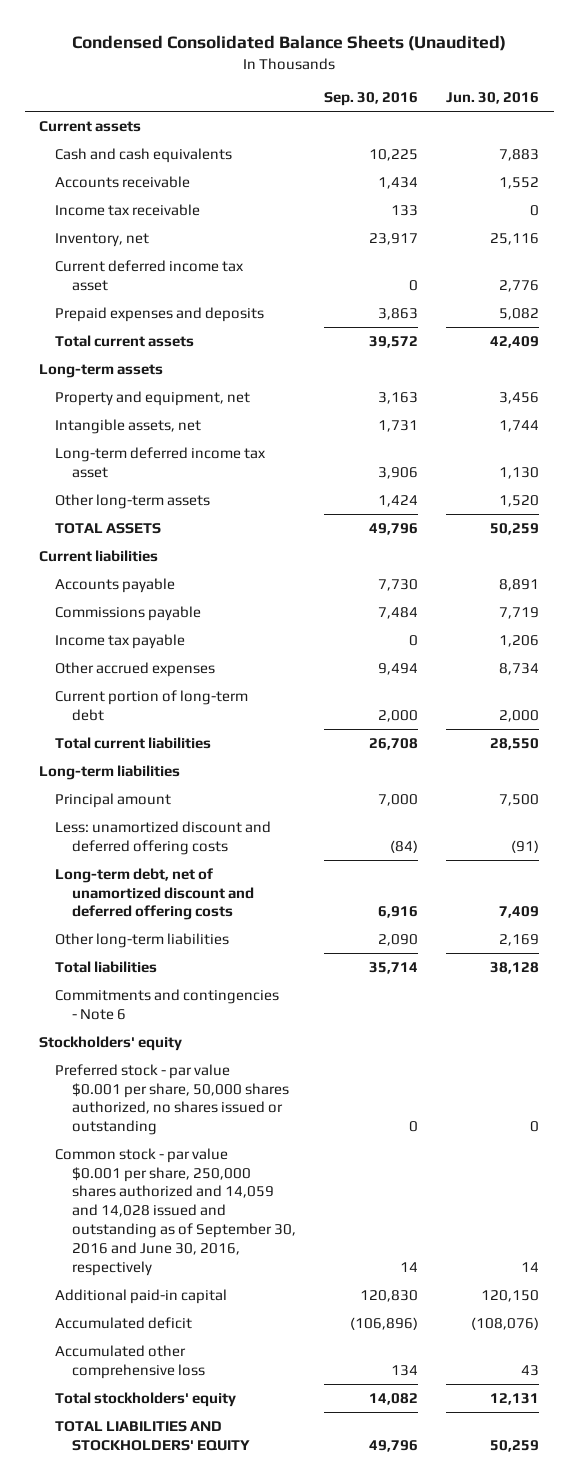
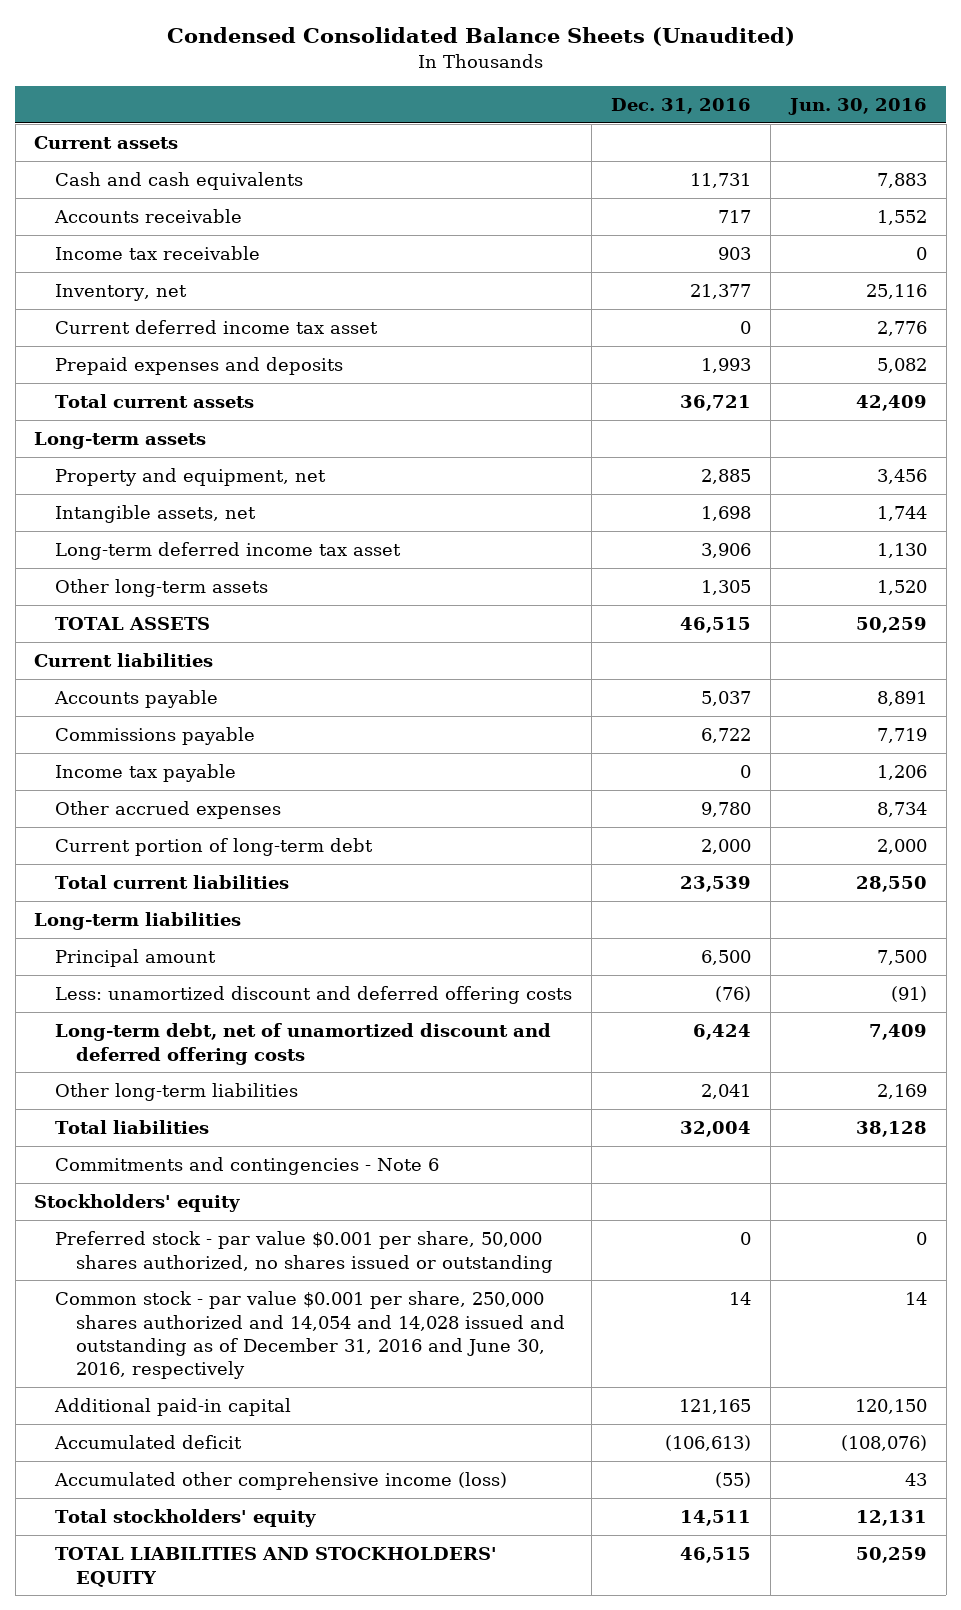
- | Sep. 30, 2016 | Jun. 30, 2016
+ | Dec. 31, 2016 | Jun. 30, 2016
- Common stock - par value $0.001 per share, 250,000 shares authorized and 14,059 and 14,028 issued and outstanding as of September 30, 2016 and June 30, 2016, respectively | 14 | 14
+ Common stock - par value $0.001 per share, 250,000 shares authorized and 14,054 and 14,028 issued and outstanding as of December 31, 2016 and June 30, 2016, respectively | 14 | 14
- Accumulated other comprehensive loss | 134 | 43
+ Accumulated other comprehensive income (loss) | (55) | 43

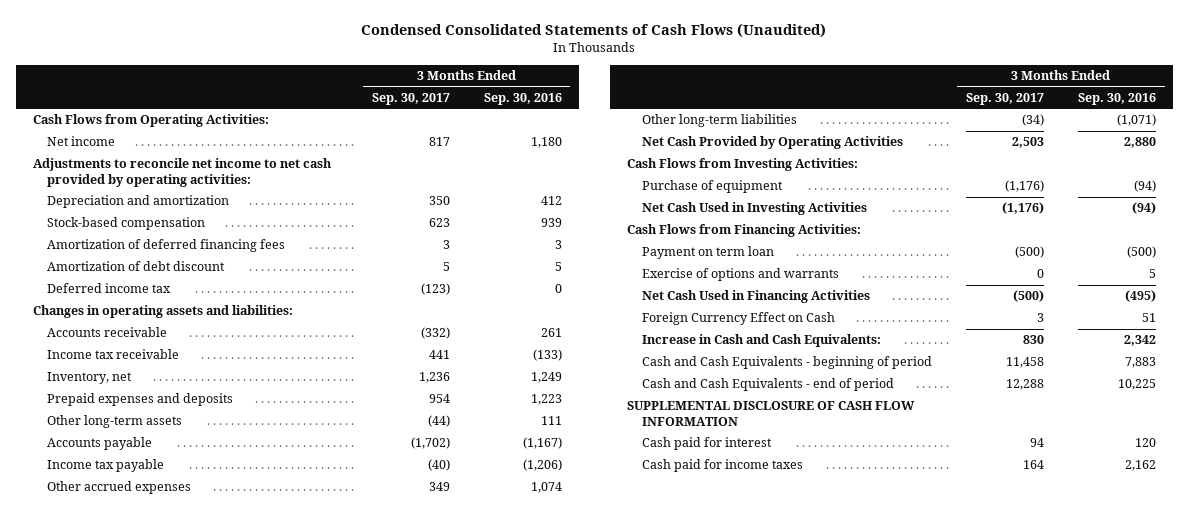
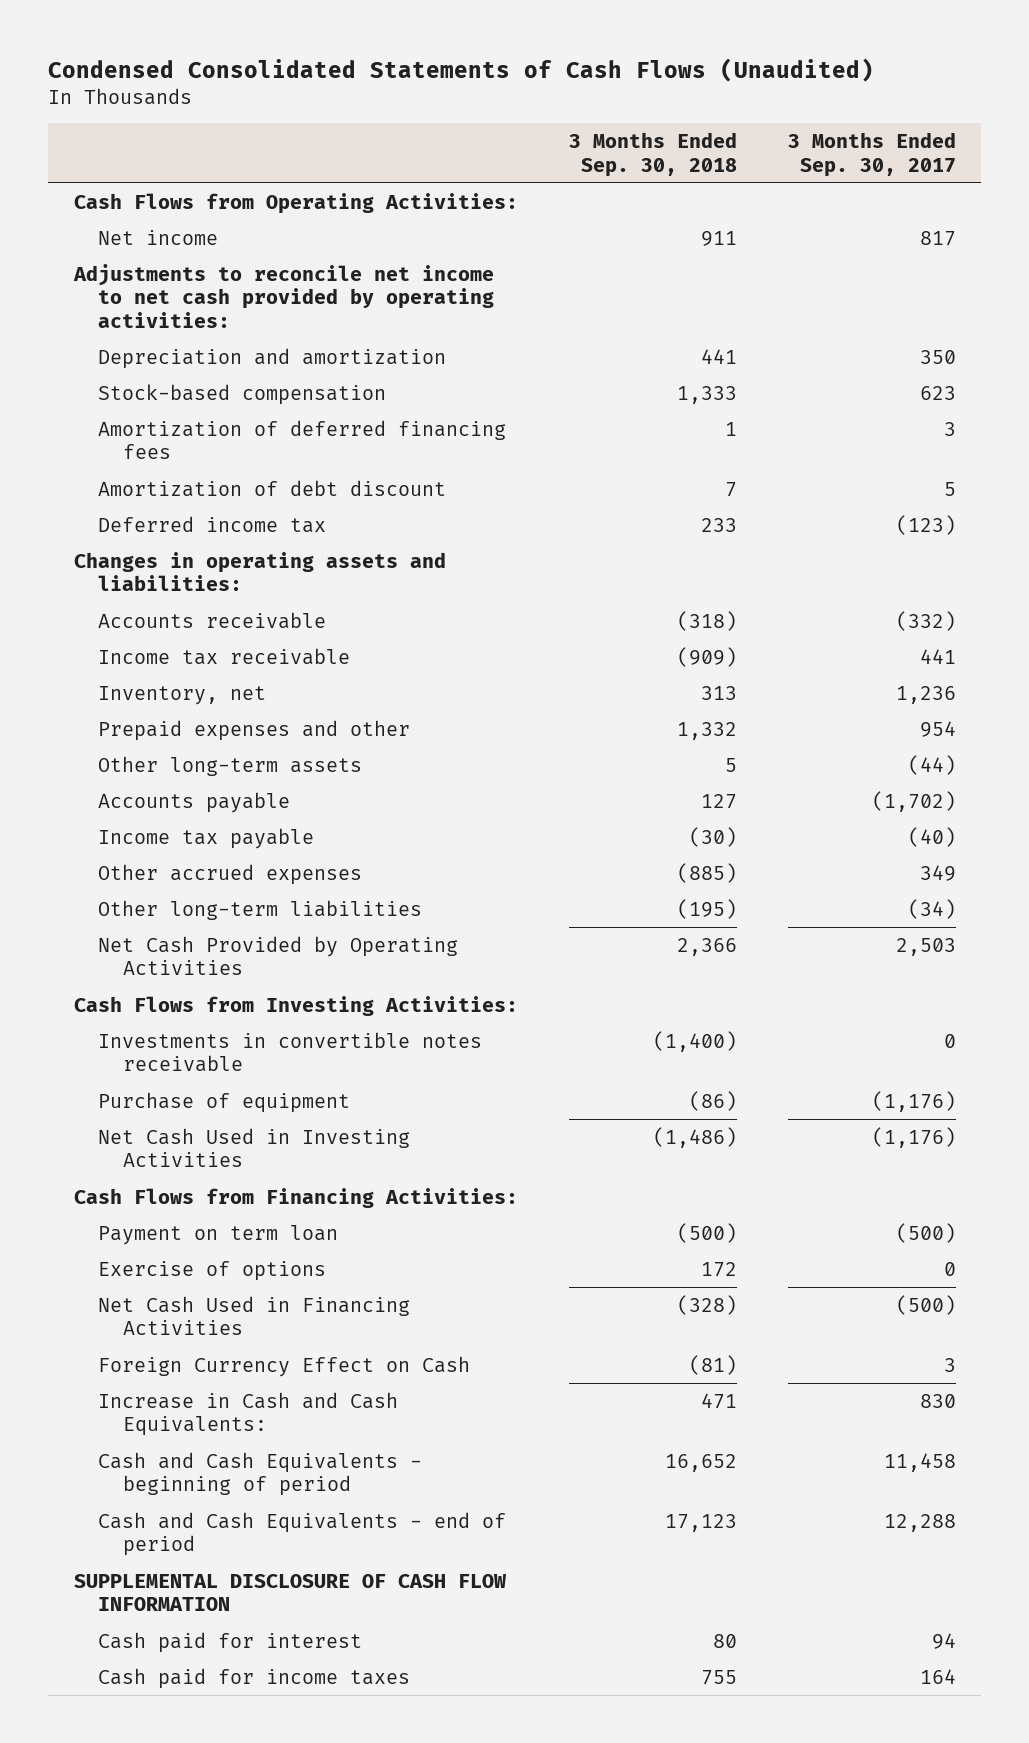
- | 3 Months Ended Sep. 30, 2017 | 3 Months Ended Sep. 30, 2016
+ | 3 Months Ended Sep. 30, 2018 | 3 Months Ended Sep. 30, 2017
- Prepaid expenses and deposits | 954 | 1,223
+ Prepaid expenses and other | 1,332 | 954
+ Investments in convertible notes receivable | (1,400) | 0
- Exercise of options and warrants | 0 | 5
+ Exercise of options | 172 | 0

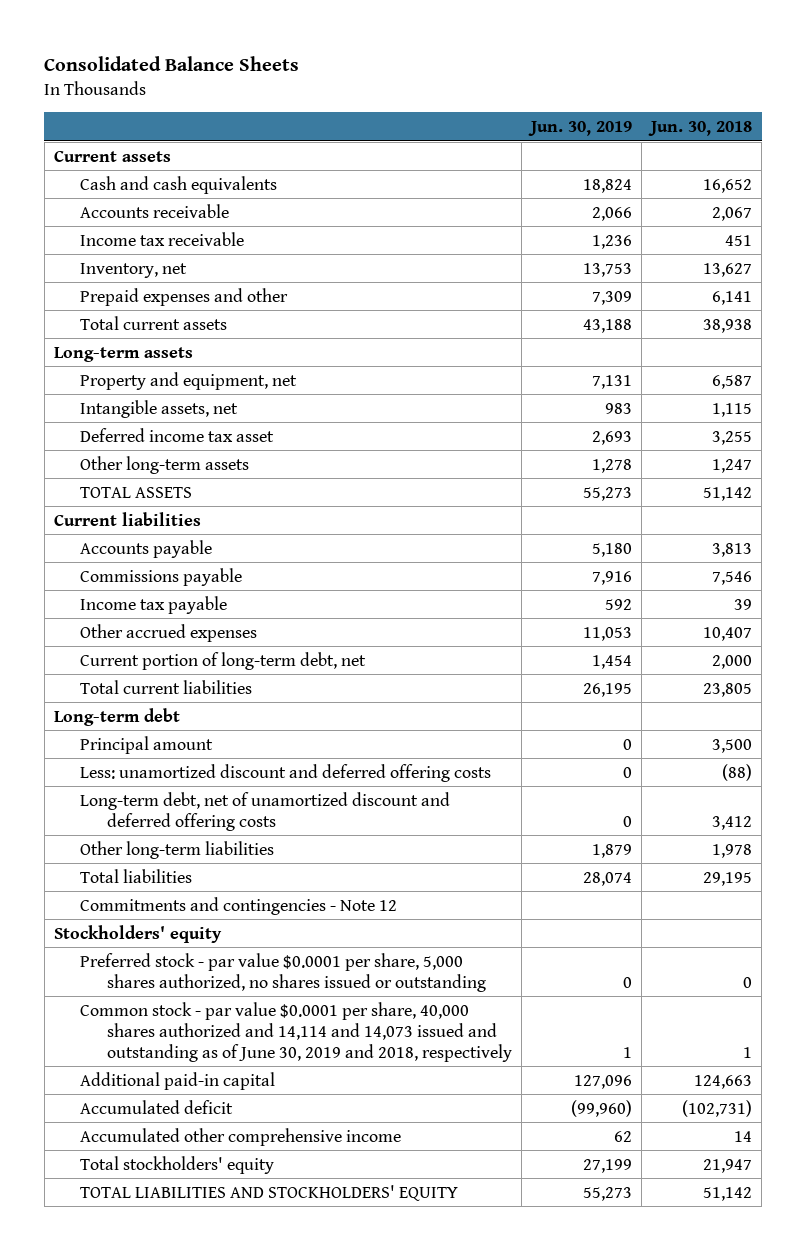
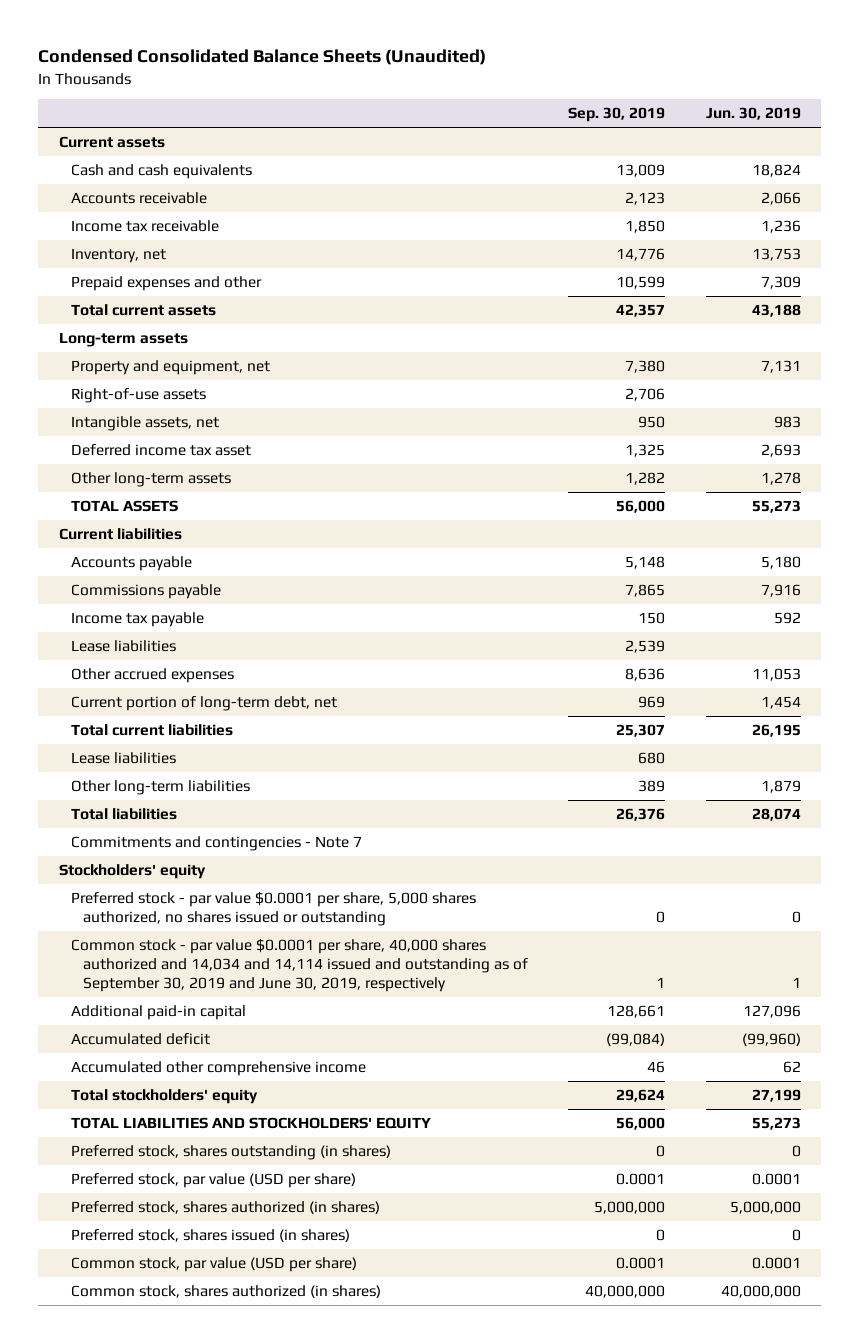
- Consolidated Balance Sheets
+ Condensed Consolidated Balance Sheets (Unaudited)
- | Jun. 30, 2019 | Jun. 30, 2018
+ | Sep. 30, 2019 | Jun. 30, 2019
+ Right-of-use assets | 2,706 |
+ Lease liabilities | 2,539 |
- Long-term debt
- Principal amount | 0 | 3,500
- Less: unamortized discount and deferred offering costs | 0 | (88)
- Long-term debt, net of unamortized discount and deferred offering costs | 0 | 3,412
+ Lease liabilities | 680 |
- Commitments and contingencies - Note 12
+ Commitments and contingencies - Note 7
- Common stock - par value $0.0001 per share, 40,000 shares authorized and 14,114 and 14,073 issued and outstanding as of June 30, 2019 and 2018, respectively | 1 | 1
+ Common stock - par value $0.0001 per share, 40,000 shares authorized and 14,034 and 14,114 issued and outstanding as of September 30, 2019 and June 30, 2019, respectively | 1 | 1
+ Preferred stock, shares outstanding (in shares) | 0 | 0
+ Preferred stock, par value (USD per share) | 0.0001 | 0.0001
+ Preferred stock, shares authorized (in shares) | 5,000,000 | 5,000,000
+ Preferred stock, shares issued (in shares) | 0 | 0
+ Common stock, par value (USD per share) | 0.0001 | 0.0001
+ Common stock, shares authorized (in shares) | 40,000,000 | 40,000,000

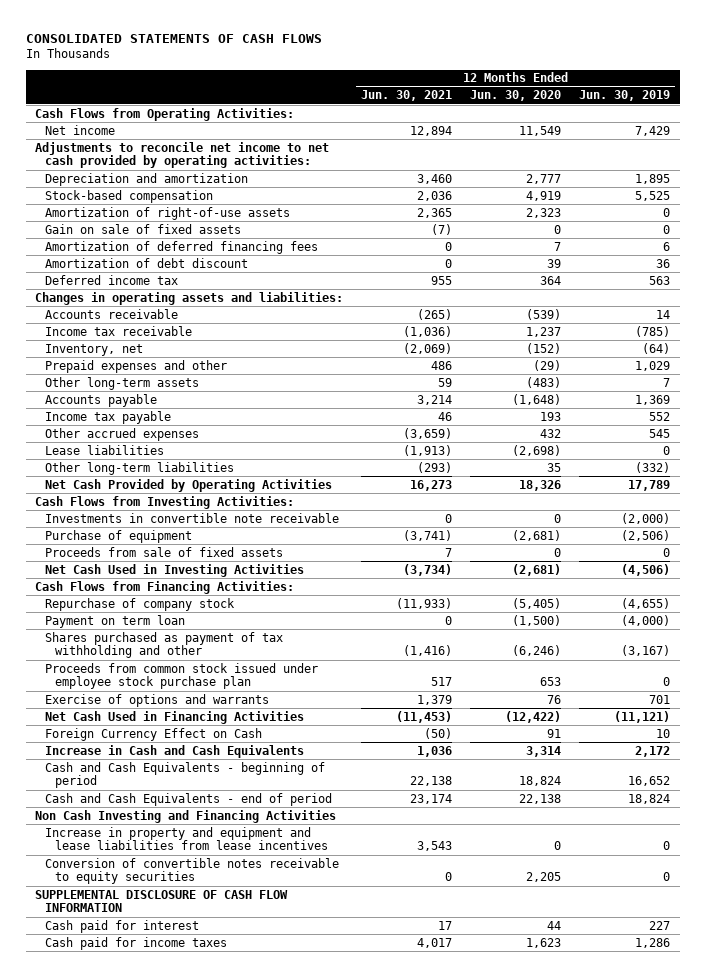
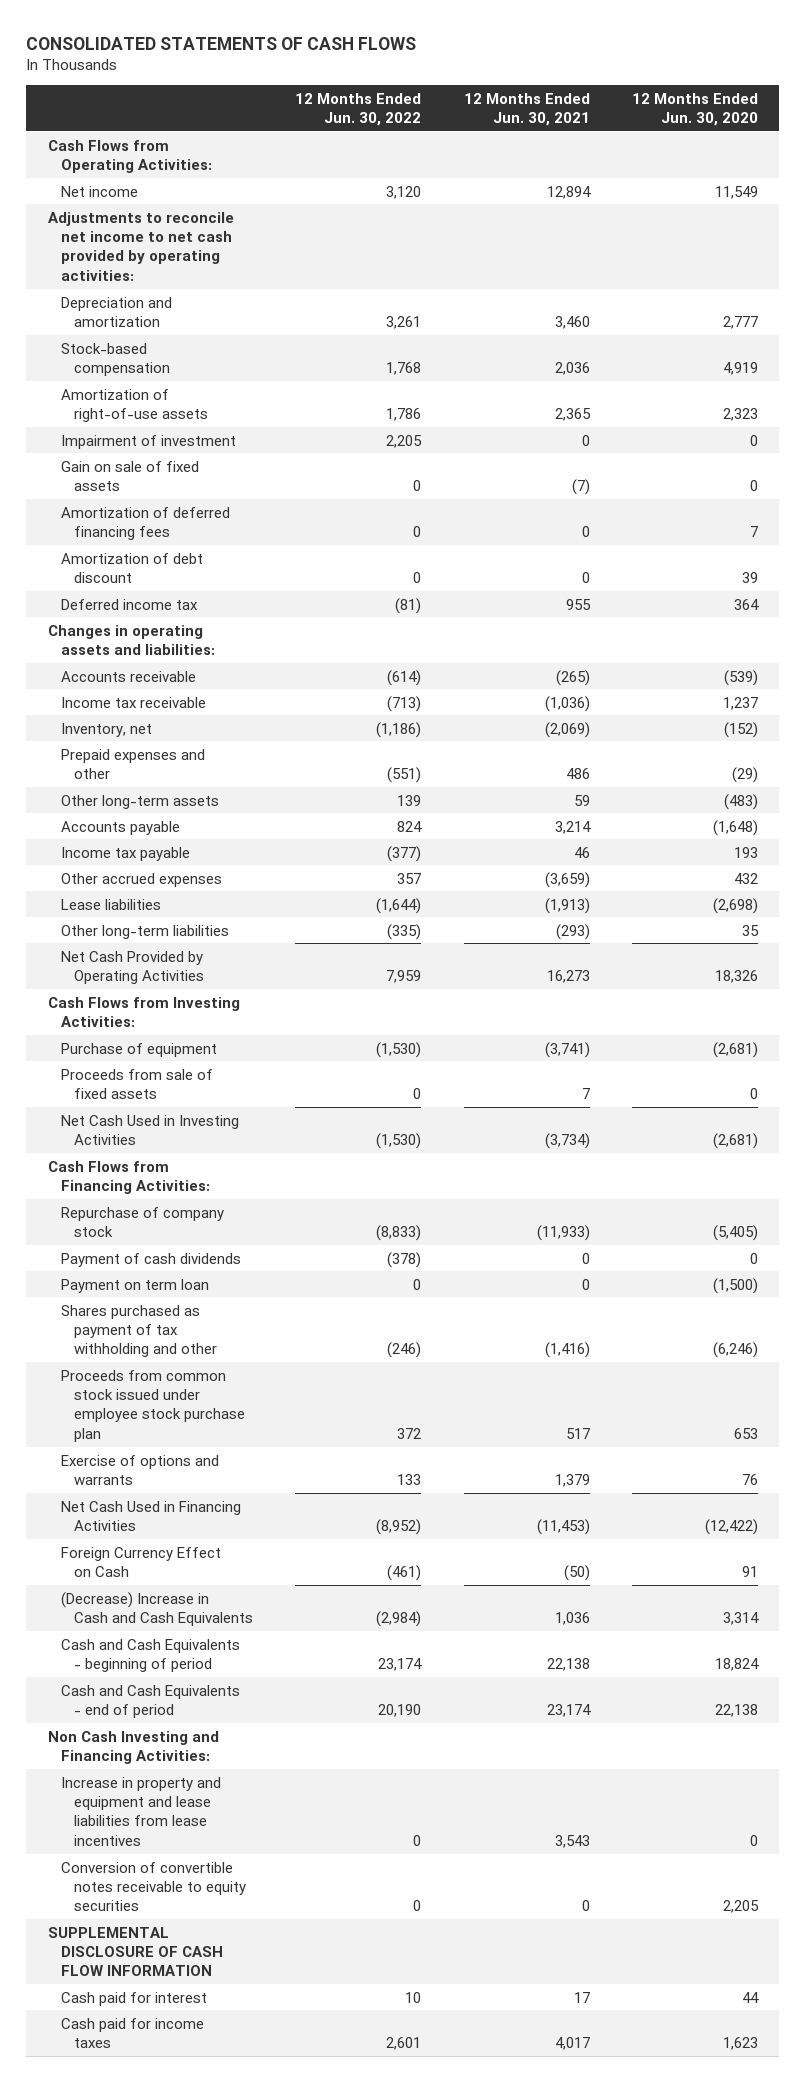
- | 12 Months Ended Jun. 30, 2021 | 12 Months Ended Jun. 30, 2020 | 12 Months Ended Jun. 30, 2019
+ | 12 Months Ended Jun. 30, 2022 | 12 Months Ended Jun. 30, 2021 | 12 Months Ended Jun. 30, 2020
+ Impairment of investment | 2,205 | 0 | 0
- Investments in convertible note receivable | 0 | 0 | (2,000)
+ Payment of cash dividends | (378) | 0 | 0
- Increase in Cash and Cash Equivalents | 1,036 | 3,314 | 2,172
+ (Decrease) Increase in Cash and Cash Equivalents | (2,984) | 1,036 | 3,314
- Non Cash Investing and Financing Activities
+ Non Cash Investing and Financing Activities:

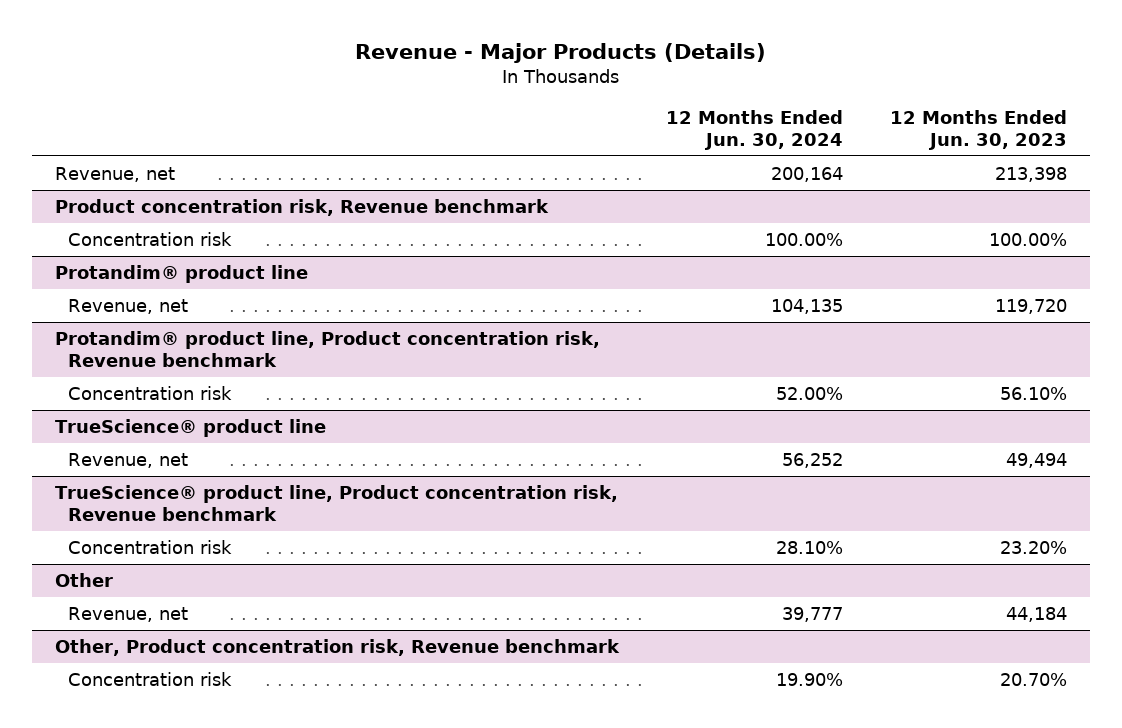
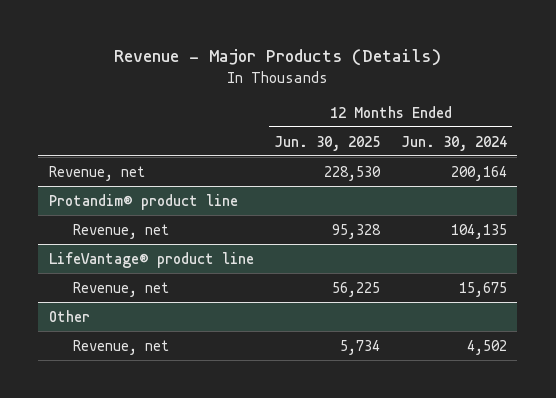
- | 12 Months Ended Jun. 30, 2024 | 12 Months Ended Jun. 30, 2023
+ | 12 Months Ended Jun. 30, 2025 | 12 Months Ended Jun. 30, 2024
- Product concentration risk, Revenue benchmark
- Concentration risk | 100.00% | 100.00%
- Protandim® product line, Product concentration risk, Revenue benchmark
- Concentration risk | 52.00% | 56.10%
- TrueScience® product line
- Revenue, net | 56,252 | 49,494
- TrueScience® product line, Product concentration risk, Revenue benchmark
- Concentration risk | 28.10% | 23.20%
+ LifeVantage® product line
+ Revenue, net | 56,225 | 15,675
@ Other
- Revenue, net | 39,777 | 44,184
- Other, Product concentration risk, Revenue benchmark
- Concentration risk | 19.90% | 20.70%
@ Other
+ Revenue, net | 5,734 | 4,502

